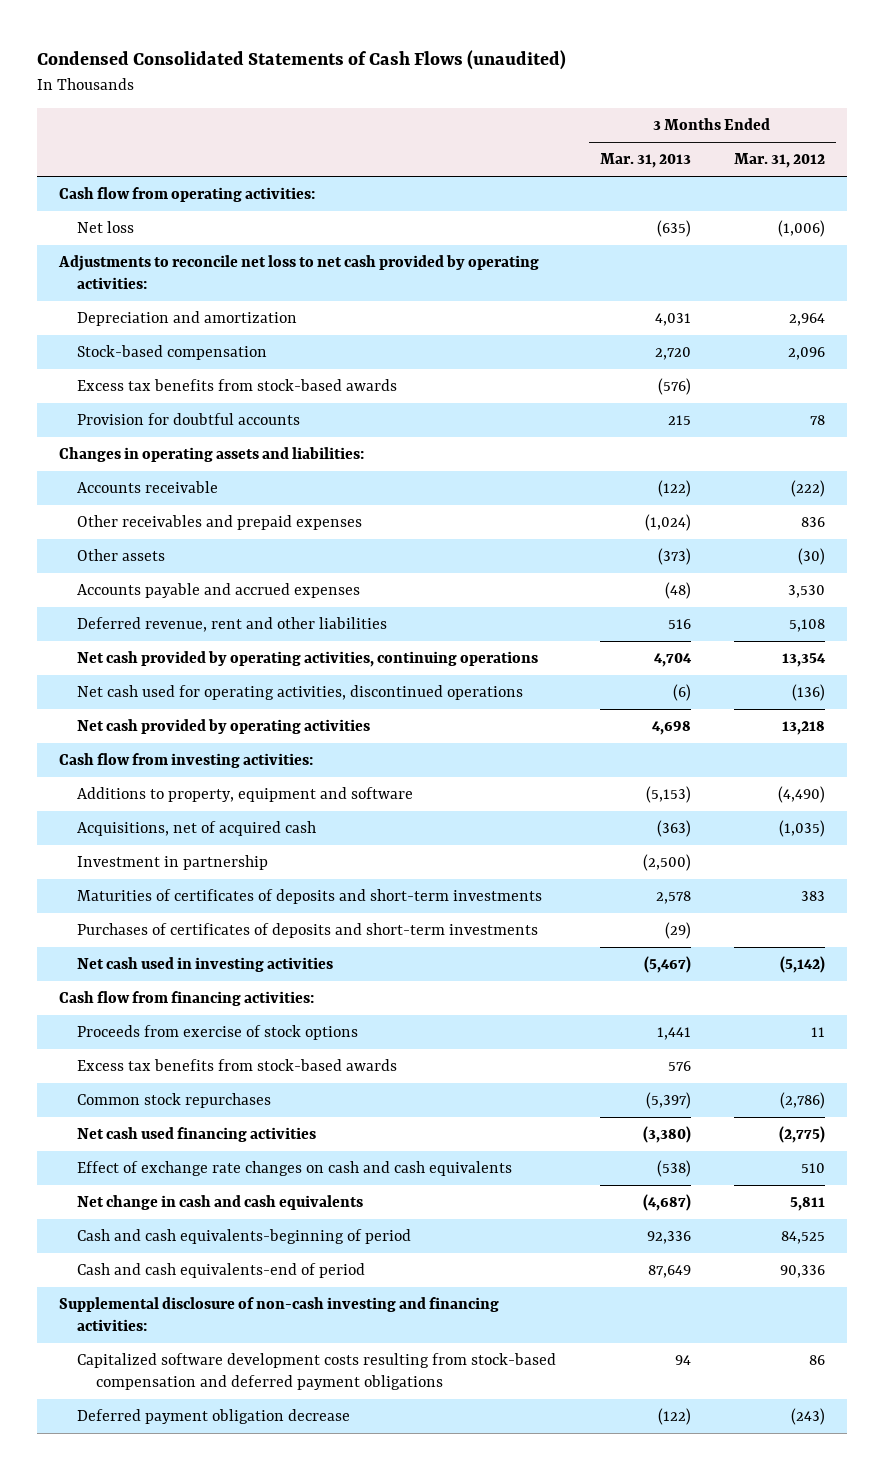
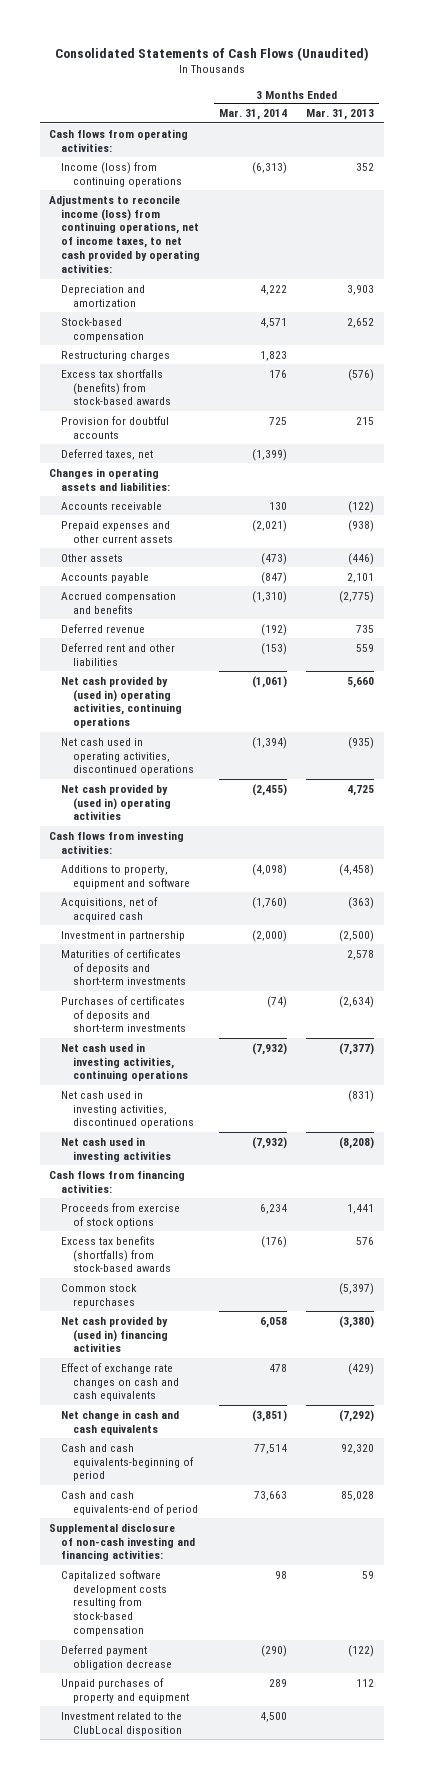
- Condensed Consolidated Statements of Cash Flows (unaudited)
+ Consolidated Statements of Cash Flows (Unaudited)
- | 3 Months Ended Mar. 31, 2013 | 3 Months Ended Mar. 31, 2012
+ | 3 Months Ended Mar. 31, 2014 | 3 Months Ended Mar. 31, 2013
- Cash flow from operating activities:
- Net loss | (635) | (1,006)
- Adjustments to reconcile net loss to net cash provided by operating activities:
- Depreciation and amortization | 4,031 | 2,964
- Stock-based compensation | 2,720 | 2,096
- Excess tax benefits from stock-based awards | (576) |
+ Cash flows from operating activities:
+ Income (loss) from continuing operations | (6,313) | 352
+ Adjustments to reconcile income (loss) from continuing operations, net of income taxes, to net cash provided by operating activities:
+ Depreciation and amortization | 4,222 | 3,903
+ Stock-based compensation | 4,571 | 2,652
+ Restructuring charges | 1,823 |
+ Excess tax shortfalls (benefits) from stock-based awards | 176 | (576)
+ Deferred taxes, net | (1,399) |
- Other receivables and prepaid expenses | (1,024) | 836
- Other assets | (373) | (30)
- Accounts payable and accrued expenses | (48) | 3,530
- Deferred revenue, rent and other liabilities | 516 | 5,108
- Net cash provided by operating activities, continuing operations | 4,704 | 13,354
- Net cash used for operating activities, discontinued operations | (6) | (136)
- Net cash provided by operating activities | 4,698 | 13,218
- Cash flow from investing activities:
- Additions to property, equipment and software | (5,153) | (4,490)
+ Prepaid expenses and other current assets | (2,021) | (938)
+ Other assets | (473) | (446)
+ Accounts payable | (847) | 2,101
+ Accrued compensation and benefits | (1,310) | (2,775)
+ Deferred revenue | (192) | 735
+ Deferred rent and other liabilities | (153) | 559
+ Net cash provided by (used in) operating activities, continuing operations | (1,061) | 5,660
+ Net cash used in operating activities, discontinued operations | (1,394) | (935)
+ Net cash provided by (used in) operating activities | (2,455) | 4,725
+ Cash flows from investing activities:
+ Additions to property, equipment and software | (4,098) | (4,458)
- Purchases of certificates of deposits and short-term investments | (29) |
- Net cash used in investing activities | (5,467) | (5,142)
- Cash flow from financing activities:
+ Purchases of certificates of deposits and short-term investments | (74) | (2,634)
+ Net cash used in investing activities, continuing operations | (7,932) | (7,377)
+ Net cash used in investing activities, discontinued operations | | (831)
+ Net cash used in investing activities | (7,932) | (8,208)
+ Cash flows from financing activities:
- Excess tax benefits from stock-based awards | 576 |
+ Excess tax benefits (shortfalls) from stock-based awards | (176) | 576
- Net cash used financing activities | (3,380) | (2,775)
- Effect of exchange rate changes on cash and cash equivalents | (538) | 510
- Net change in cash and cash equivalents | (4,687) | 5,811
- Cash and cash equivalents-beginning of period | 92,336 | 84,525
- Cash and cash equivalents-end of period | 87,649 | 90,336
+ Net cash provided by (used in) financing activities | 6,058 | (3,380)
+ Effect of exchange rate changes on cash and cash equivalents | 478 | (429)
+ Net change in cash and cash equivalents | (3,851) | (7,292)
+ Cash and cash equivalents-beginning of period | 77,514 | 92,320
+ Cash and cash equivalents-end of period | 73,663 | 85,028
- Capitalized software development costs resulting from stock-based compensation and deferred payment obligations | 94 | 86
+ Capitalized software development costs resulting from stock-based compensation | 98 | 59
+ Unpaid purchases of property and equipment | 289 | 112
+ Investment related to the ClubLocal disposition | 4,500 |

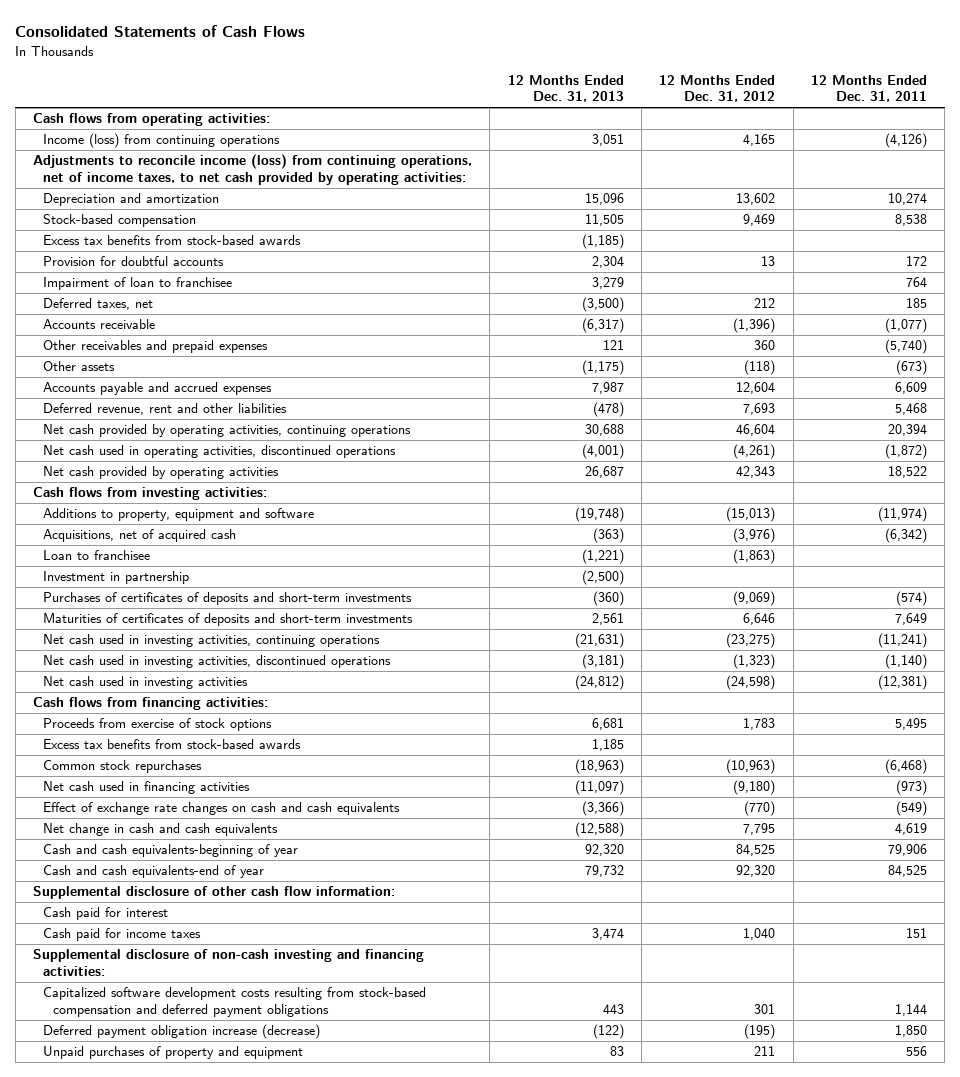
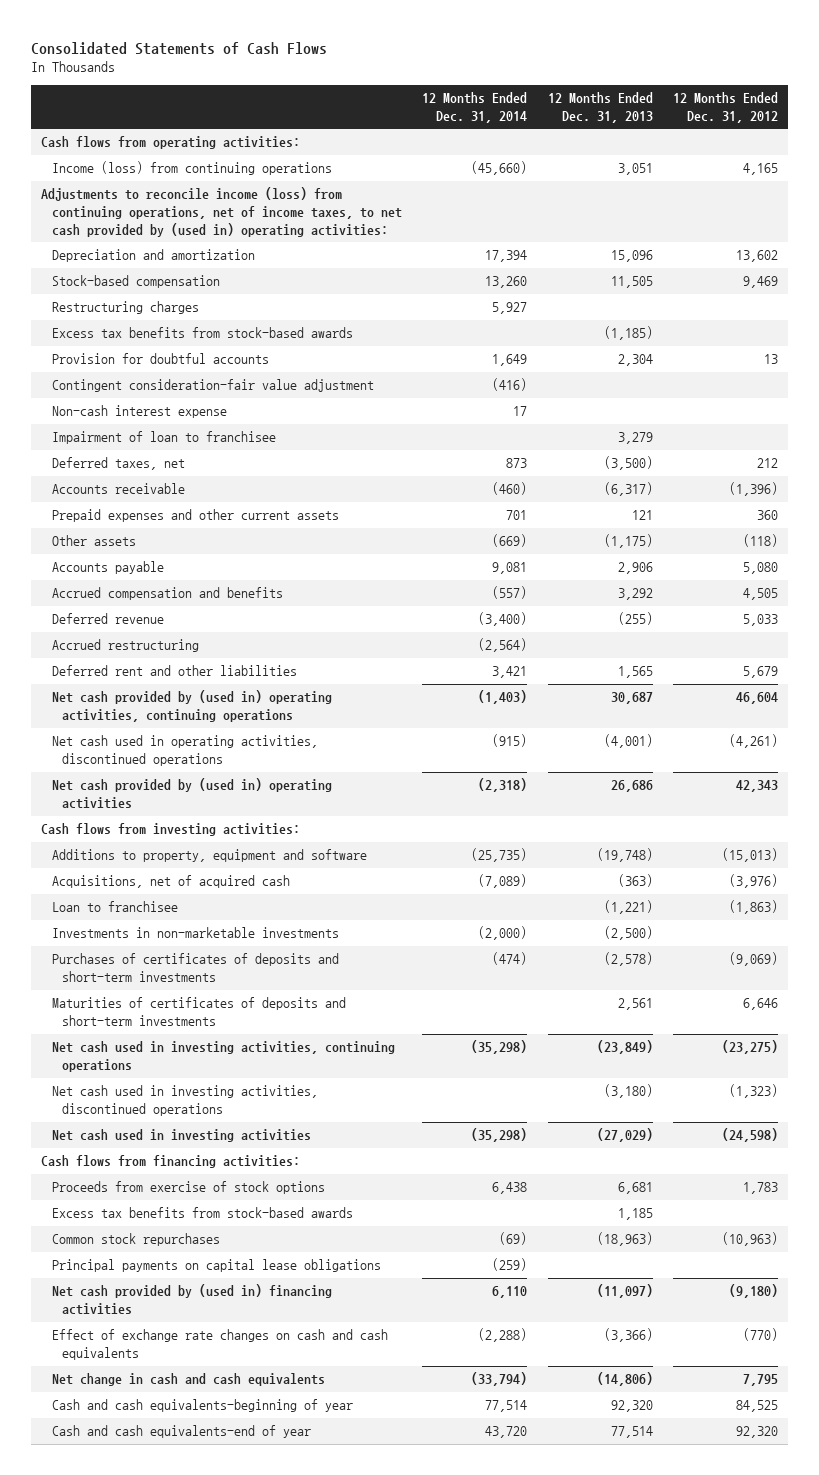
- | 12 Months Ended Dec. 31, 2013 | 12 Months Ended Dec. 31, 2012 | 12 Months Ended Dec. 31, 2011
+ | 12 Months Ended Dec. 31, 2014 | 12 Months Ended Dec. 31, 2013 | 12 Months Ended Dec. 31, 2012
- Adjustments to reconcile income (loss) from continuing operations, net of income taxes, to net cash provided by operating activities:
+ Adjustments to reconcile income (loss) from continuing operations, net of income taxes, to net cash provided by (used in) operating activities:
+ Restructuring charges | 5,927 | |
+ Contingent consideration-fair value adjustment | (416) | |
+ Non-cash interest expense | 17 | |
- Other receivables and prepaid expenses | 121 | 360 | (5,740)
+ Prepaid expenses and other current assets | 701 | 121 | 360
- Accounts payable and accrued expenses | 7,987 | 12,604 | 6,609
- Deferred revenue, rent and other liabilities | (478) | 7,693 | 5,468
- Net cash provided by operating activities, continuing operations | 30,688 | 46,604 | 20,394
+ Accounts payable | 9,081 | 2,906 | 5,080
+ Accrued compensation and benefits | (557) | 3,292 | 4,505
+ Deferred revenue | (3,400) | (255) | 5,033
+ Accrued restructuring | (2,564) | |
+ Deferred rent and other liabilities | 3,421 | 1,565 | 5,679
+ Net cash provided by (used in) operating activities, continuing operations | (1,403) | 30,687 | 46,604
- Net cash provided by operating activities | 26,687 | 42,343 | 18,522
+ Net cash provided by (used in) operating activities | (2,318) | 26,686 | 42,343
- Investment in partnership | (2,500) | |
- Purchases of certificates of deposits and short-term investments | (360) | (9,069) | (574)
+ Investments in non-marketable investments | (2,000) | (2,500) |
+ Purchases of certificates of deposits and short-term investments | (474) | (2,578) | (9,069)
- Net cash used in investing activities, continuing operations | (21,631) | (23,275) | (11,241)
- Net cash used in investing activities, discontinued operations | (3,181) | (1,323) | (1,140)
- Net cash used in investing activities | (24,812) | (24,598) | (12,381)
+ Net cash used in investing activities, continuing operations | (35,298) | (23,849) | (23,275)
+ Net cash used in investing activities, discontinued operations | | (3,180) | (1,323)
+ Net cash used in investing activities | (35,298) | (27,029) | (24,598)
- Net cash used in financing activities | (11,097) | (9,180) | (973)
+ Principal payments on capital lease obligations | (259) | |
+ Net cash provided by (used in) financing activities | 6,110 | (11,097) | (9,180)
- Net change in cash and cash equivalents | (12,588) | 7,795 | 4,619
+ Net change in cash and cash equivalents | (33,794) | (14,806) | 7,795
- Cash and cash equivalents-end of year | 79,732 | 92,320 | 84,525
- Supplemental disclosure of other cash flow information:
- Cash paid for interest
- Cash paid for income taxes | 3,474 | 1,040 | 151
- Supplemental disclosure of non-cash investing and financing activities:
- Capitalized software development costs resulting from stock-based compensation and deferred payment obligations | 443 | 301 | 1,144
- Deferred payment obligation increase (decrease) | (122) | (195) | 1,850
- Unpaid purchases of property and equipment | 83 | 211 | 556
+ Cash and cash equivalents-end of year | 43,720 | 77,514 | 92,320

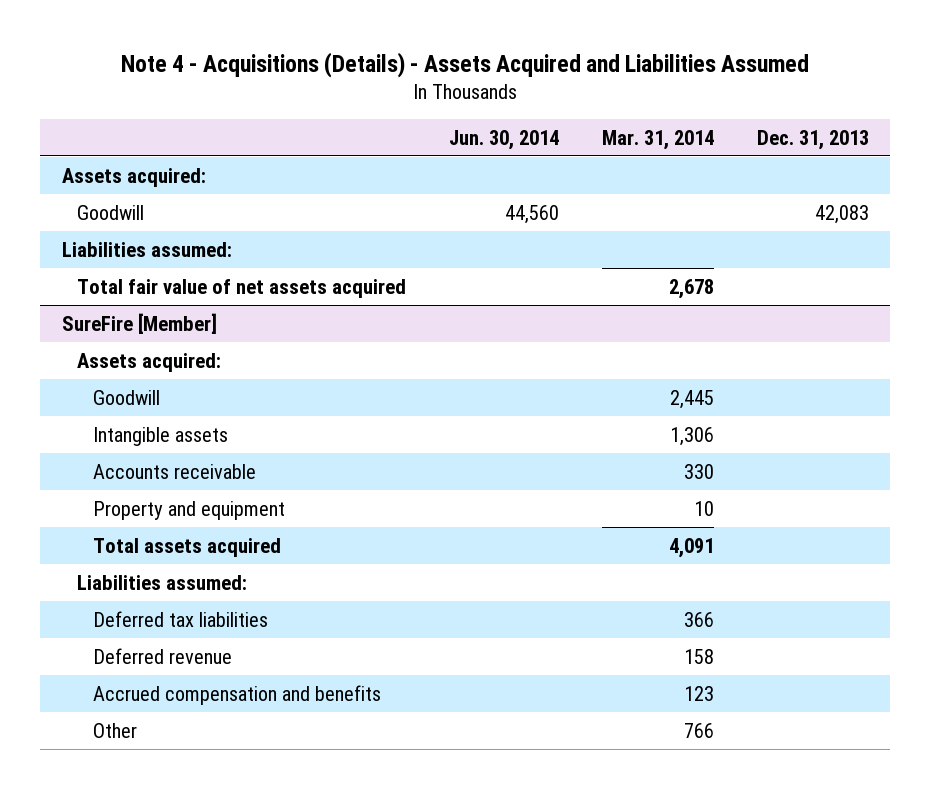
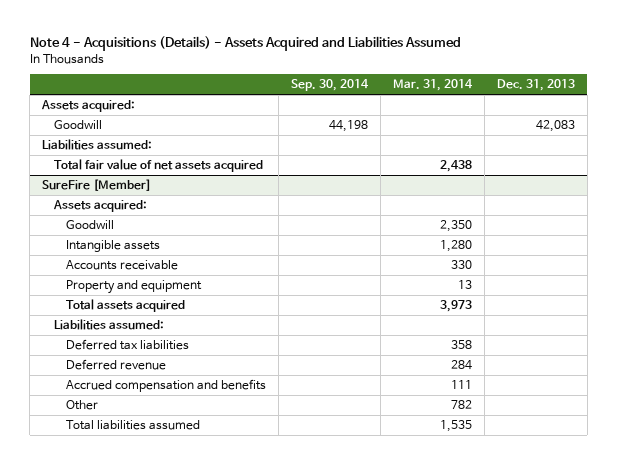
- | Jun. 30, 2014 | Mar. 31, 2014 | Dec. 31, 2013
+ | Sep. 30, 2014 | Mar. 31, 2014 | Dec. 31, 2013
- Total fair value of net assets acquired | | 2,678 |
+ Total fair value of net assets acquired | | 2,438 |
@ SureFire [Member]
- Goodwill | | 2,445 |
- Intangible assets | | 1,306 |
+ Goodwill | | 2,350 |
+ Intangible assets | | 1,280 |
- Property and equipment | | 10 |
- Total assets acquired | | 4,091 |
+ Property and equipment | | 13 |
+ Total assets acquired | | 3,973 |
- Deferred tax liabilities | | 366 |
- Deferred revenue | | 158 |
- Accrued compensation and benefits | | 123 |
- Other | | 766 |
+ Deferred tax liabilities | | 358 |
+ Deferred revenue | | 284 |
+ Accrued compensation and benefits | | 111 |
+ Other | | 782 |
+ Total liabilities assumed | | 1,535 |

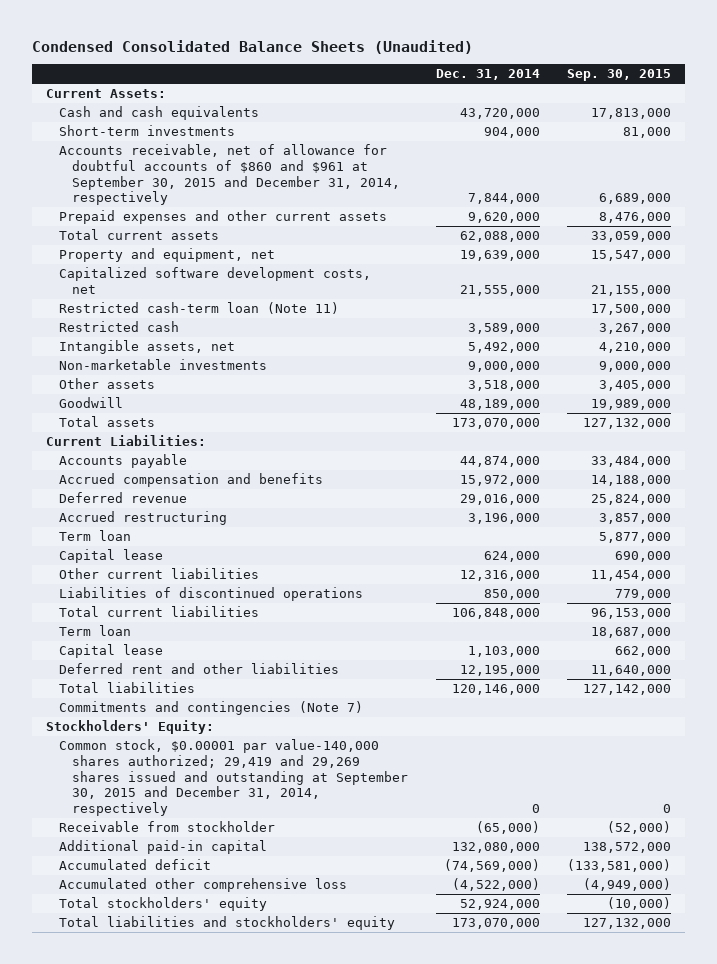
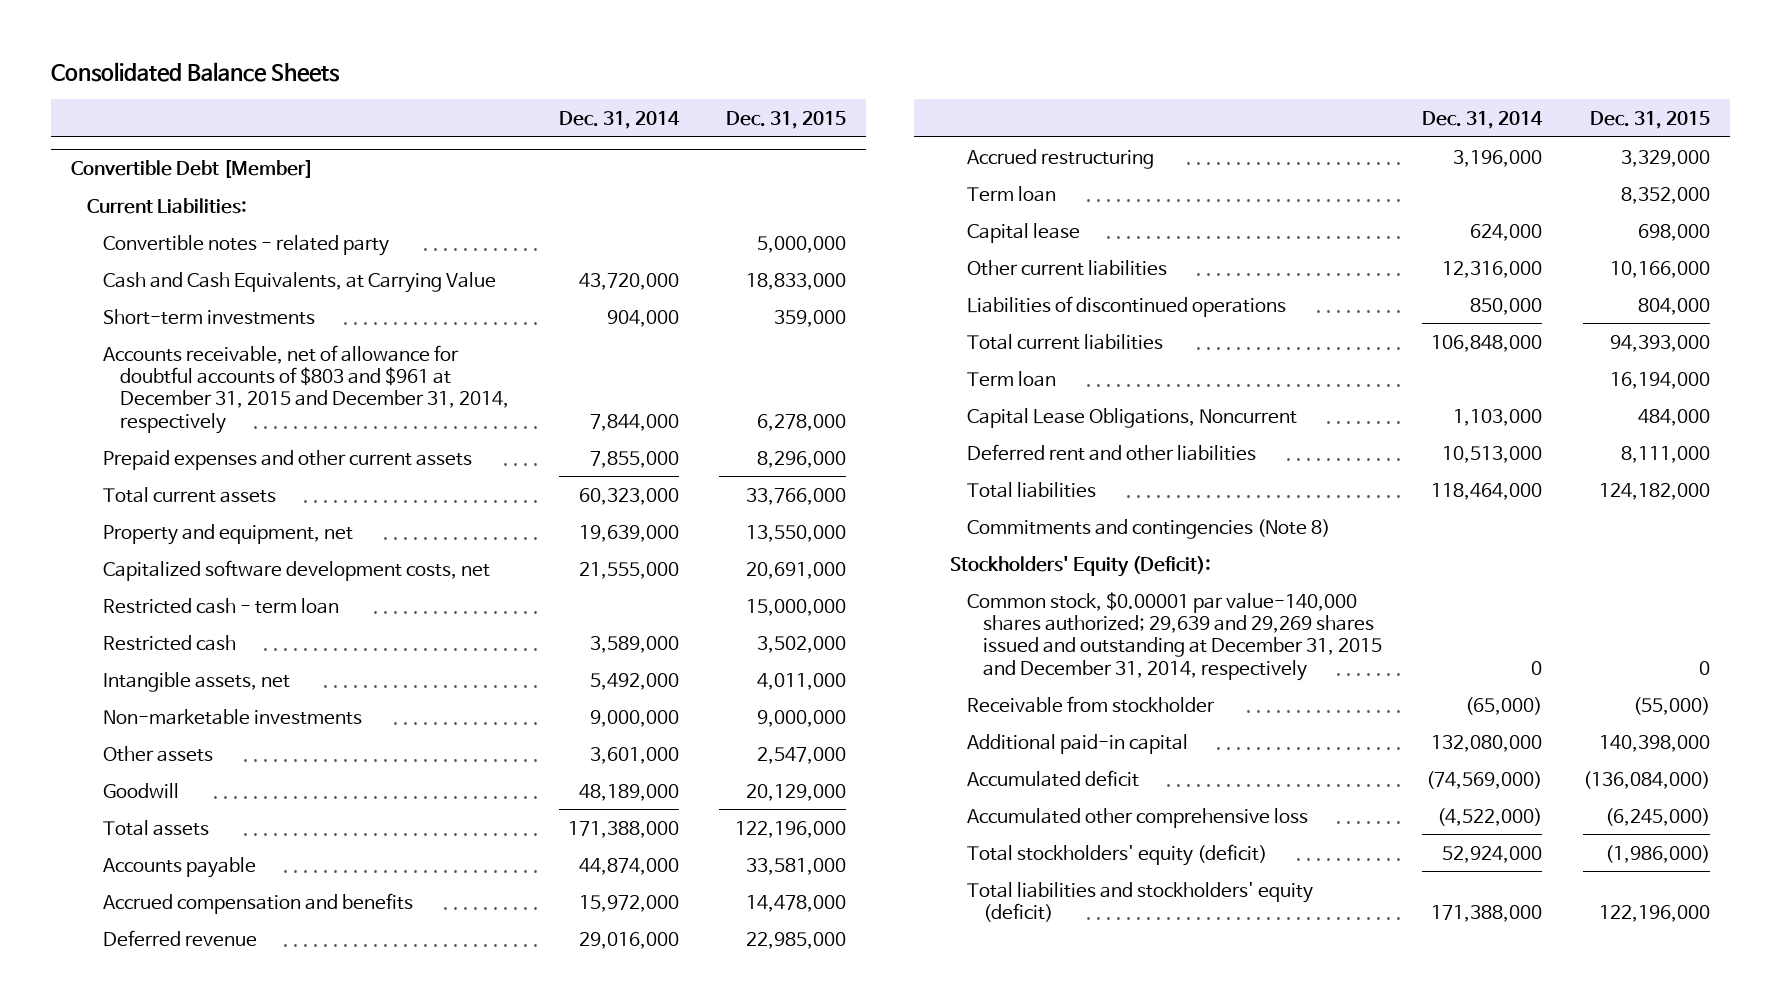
- Condensed Consolidated Balance Sheets (Unaudited)
+ Consolidated Balance Sheets
- | Dec. 31, 2014 | Sep. 30, 2015
+ | Dec. 31, 2014 | Dec. 31, 2015
- Current Assets:
- Cash and cash equivalents | 43,720,000 | 17,813,000
+ Convertible Debt [Member]
+ Current Liabilities:
+ Convertible notes - related party | | 5,000,000
+ Cash and Cash Equivalents, at Carrying Value | 43,720,000 | 18,833,000
- Accounts receivable, net of allowance for doubtful accounts of $860 and $961 at September 30, 2015 and December 31, 2014, respectively | 7,844,000 | 6,689,000
- Prepaid expenses and other current assets | 9,620,000 | 8,476,000
- Total current assets | 62,088,000 | 33,059,000
+ Accounts receivable, net of allowance for doubtful accounts of $803 and $961 at December 31, 2015 and December 31, 2014, respectively | 7,844,000 | 6,278,000
+ Prepaid expenses and other current assets | 7,855,000 | 8,296,000
+ Total current assets | 60,323,000 | 33,766,000
- Restricted cash-term loan (Note 11) | | 17,500,000
+ Restricted cash - term loan | | 15,000,000
- Other assets | 3,518,000 | 3,405,000
+ Other assets | 3,601,000 | 2,547,000
- Total assets | 173,070,000 | 127,132,000
- Current Liabilities:
+ Total assets | 171,388,000 | 122,196,000
- Capital lease | 1,103,000 | 662,000
- Deferred rent and other liabilities | 12,195,000 | 11,640,000
- Total liabilities | 120,146,000 | 127,142,000
- Commitments and contingencies (Note 7)
- Stockholders' Equity:
- Common stock, $0.00001 par value-140,000 shares authorized; 29,419 and 29,269 shares issued and outstanding at September 30, 2015 and December 31, 2014, respectively | 0 | 0
+ Capital Lease Obligations, Noncurrent | 1,103,000 | 484,000
+ Deferred rent and other liabilities | 10,513,000 | 8,111,000
+ Total liabilities | 118,464,000 | 124,182,000
+ Commitments and contingencies (Note 8)
+ Stockholders' Equity (Deficit):
+ Common stock, $0.00001 par value-140,000 shares authorized; 29,639 and 29,269 shares issued and outstanding at December 31, 2015 and December 31, 2014, respectively | 0 | 0
- Total stockholders' equity | 52,924,000 | (10,000)
- Total liabilities and stockholders' equity | 173,070,000 | 127,132,000
+ Total stockholders' equity (deficit) | 52,924,000 | (1,986,000)
+ Total liabilities and stockholders' equity (deficit) | 171,388,000 | 122,196,000

